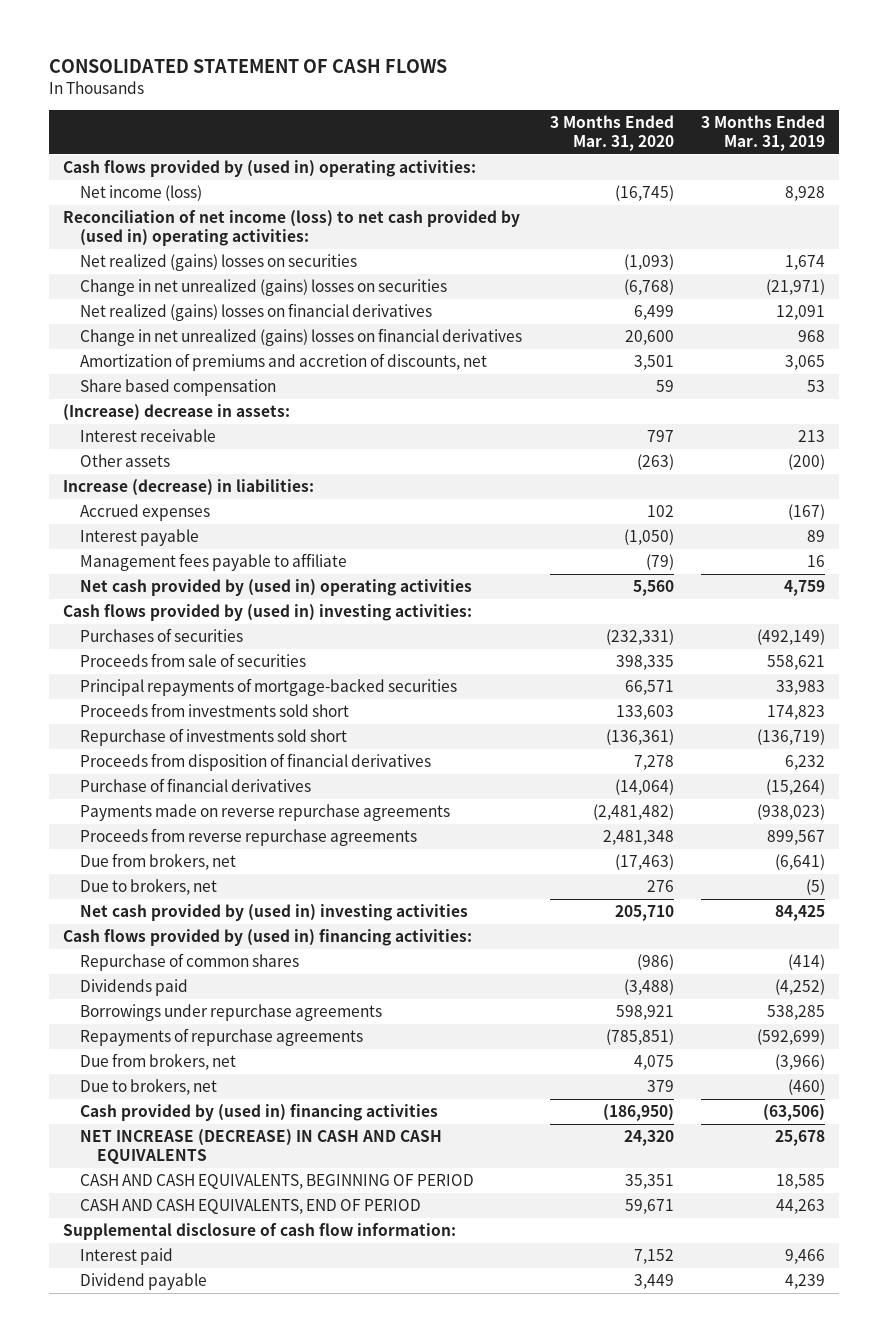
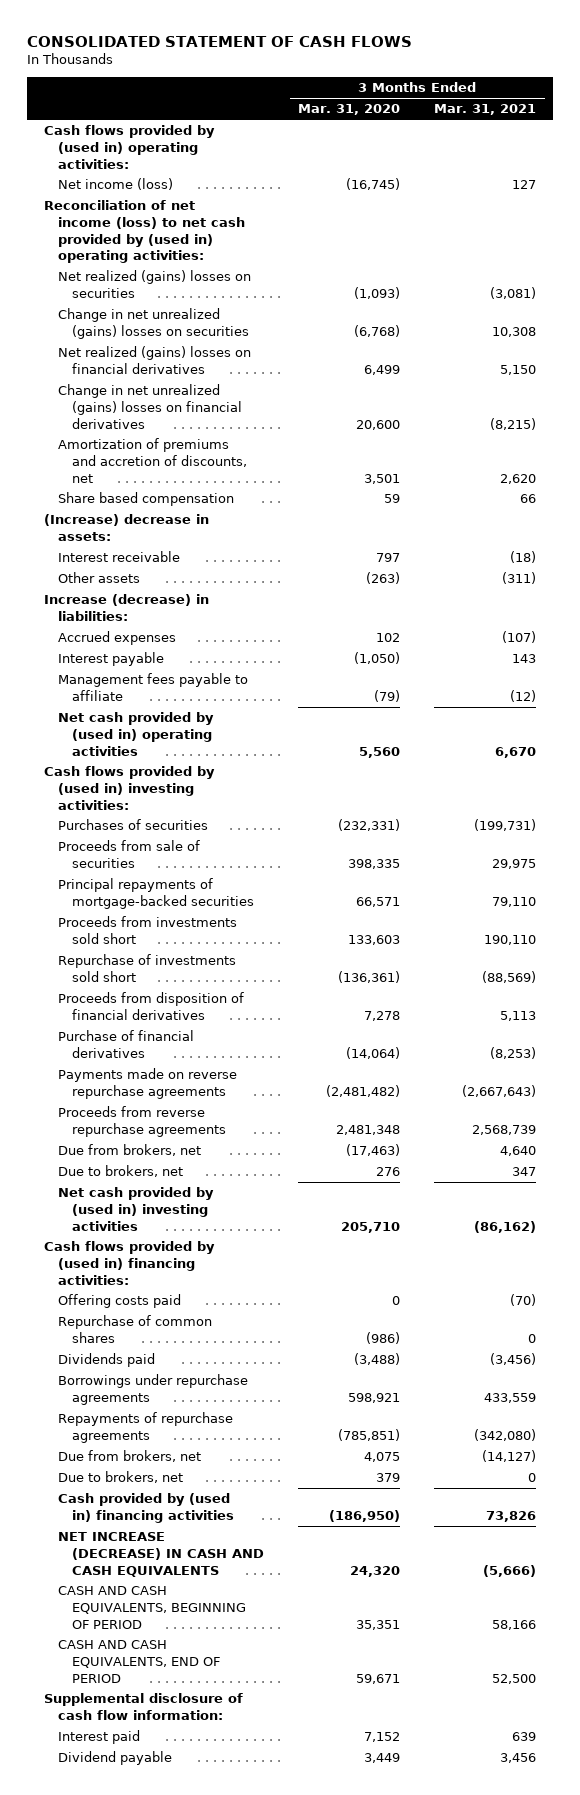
- | 3 Months Ended Mar. 31, 2020 | 3 Months Ended Mar. 31, 2019
+ | 3 Months Ended Mar. 31, 2020 | 3 Months Ended Mar. 31, 2021
+ Offering costs paid | 0 | (70)

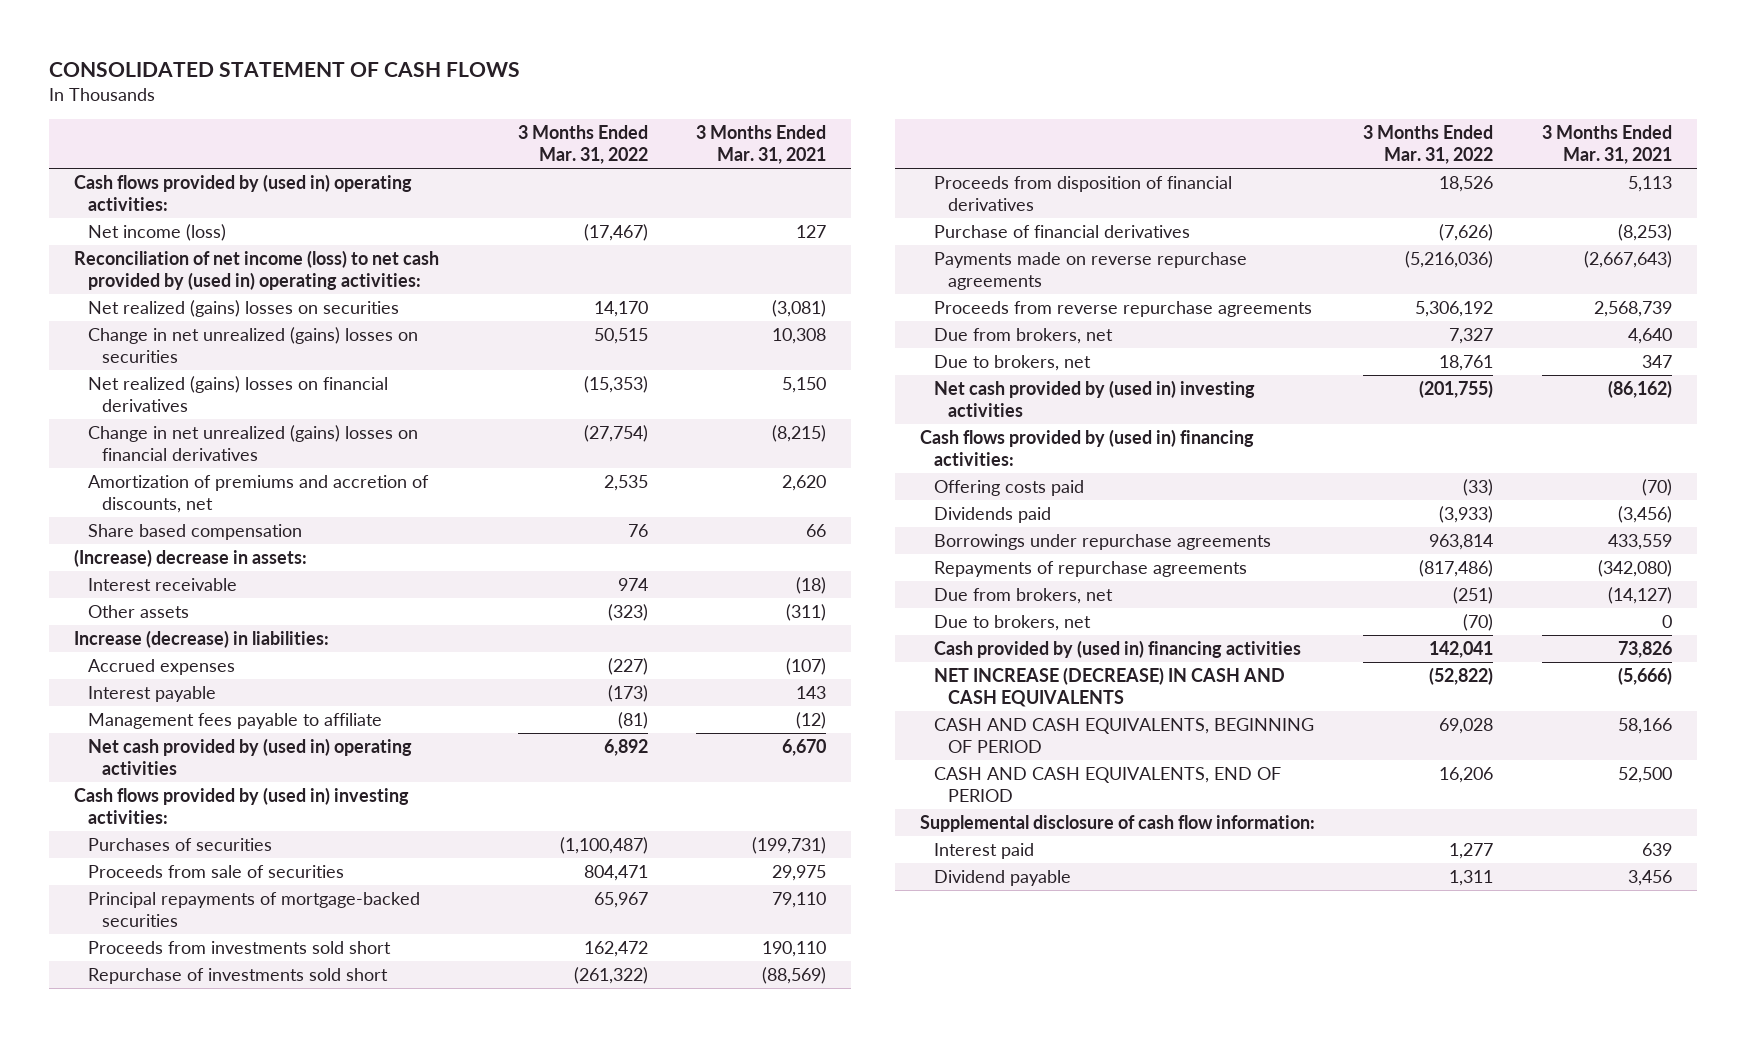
- | 3 Months Ended Mar. 31, 2020 | 3 Months Ended Mar. 31, 2021
+ | 3 Months Ended Mar. 31, 2022 | 3 Months Ended Mar. 31, 2021
- Repurchase of common shares | (986) | 0

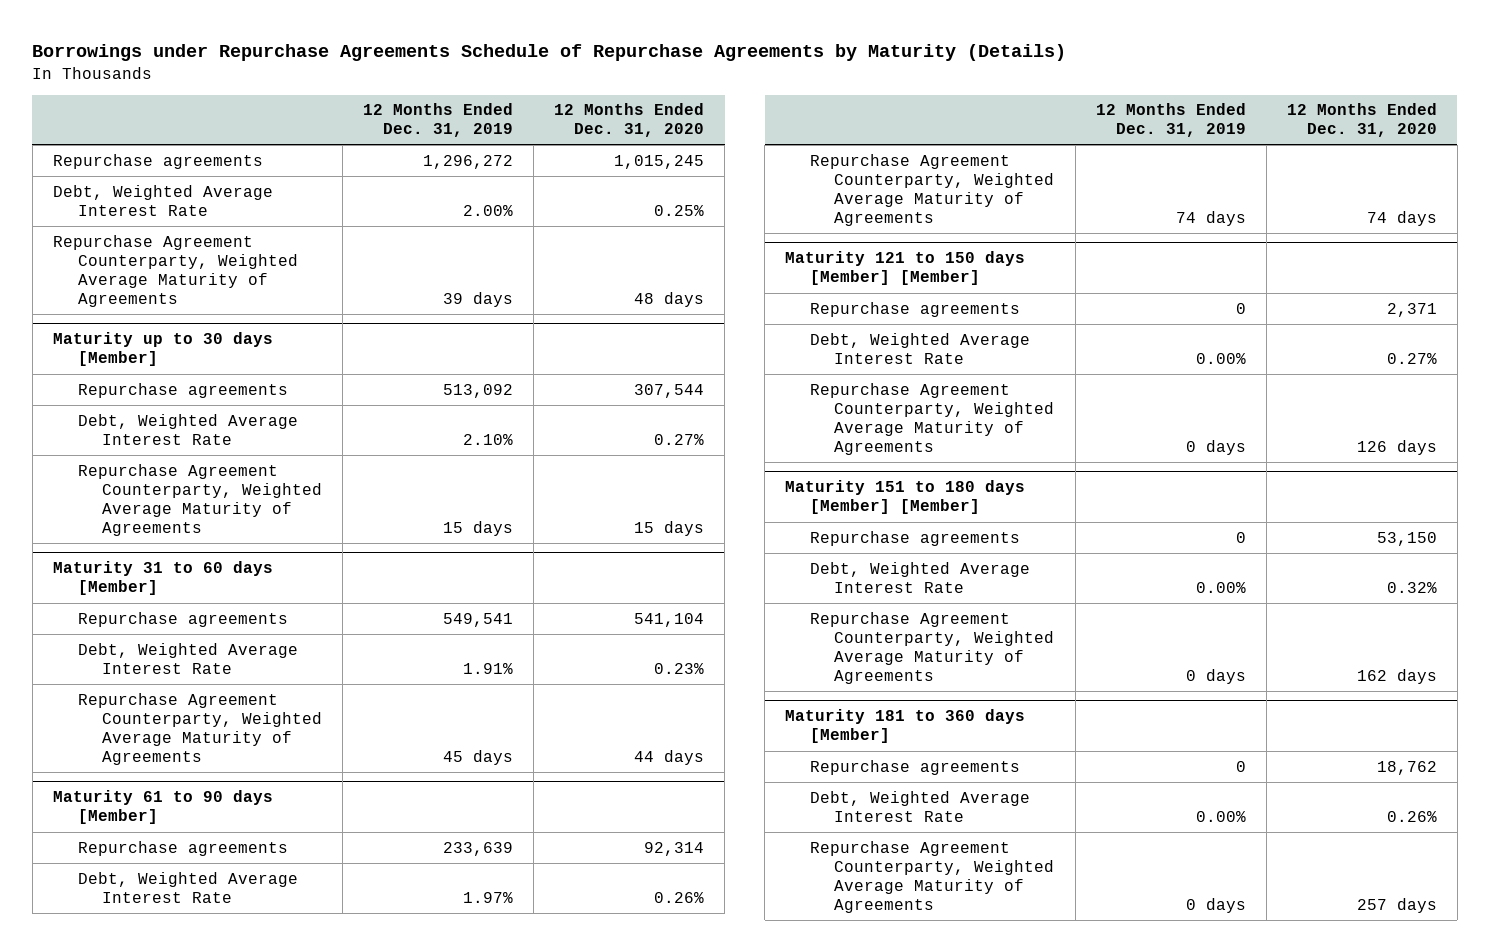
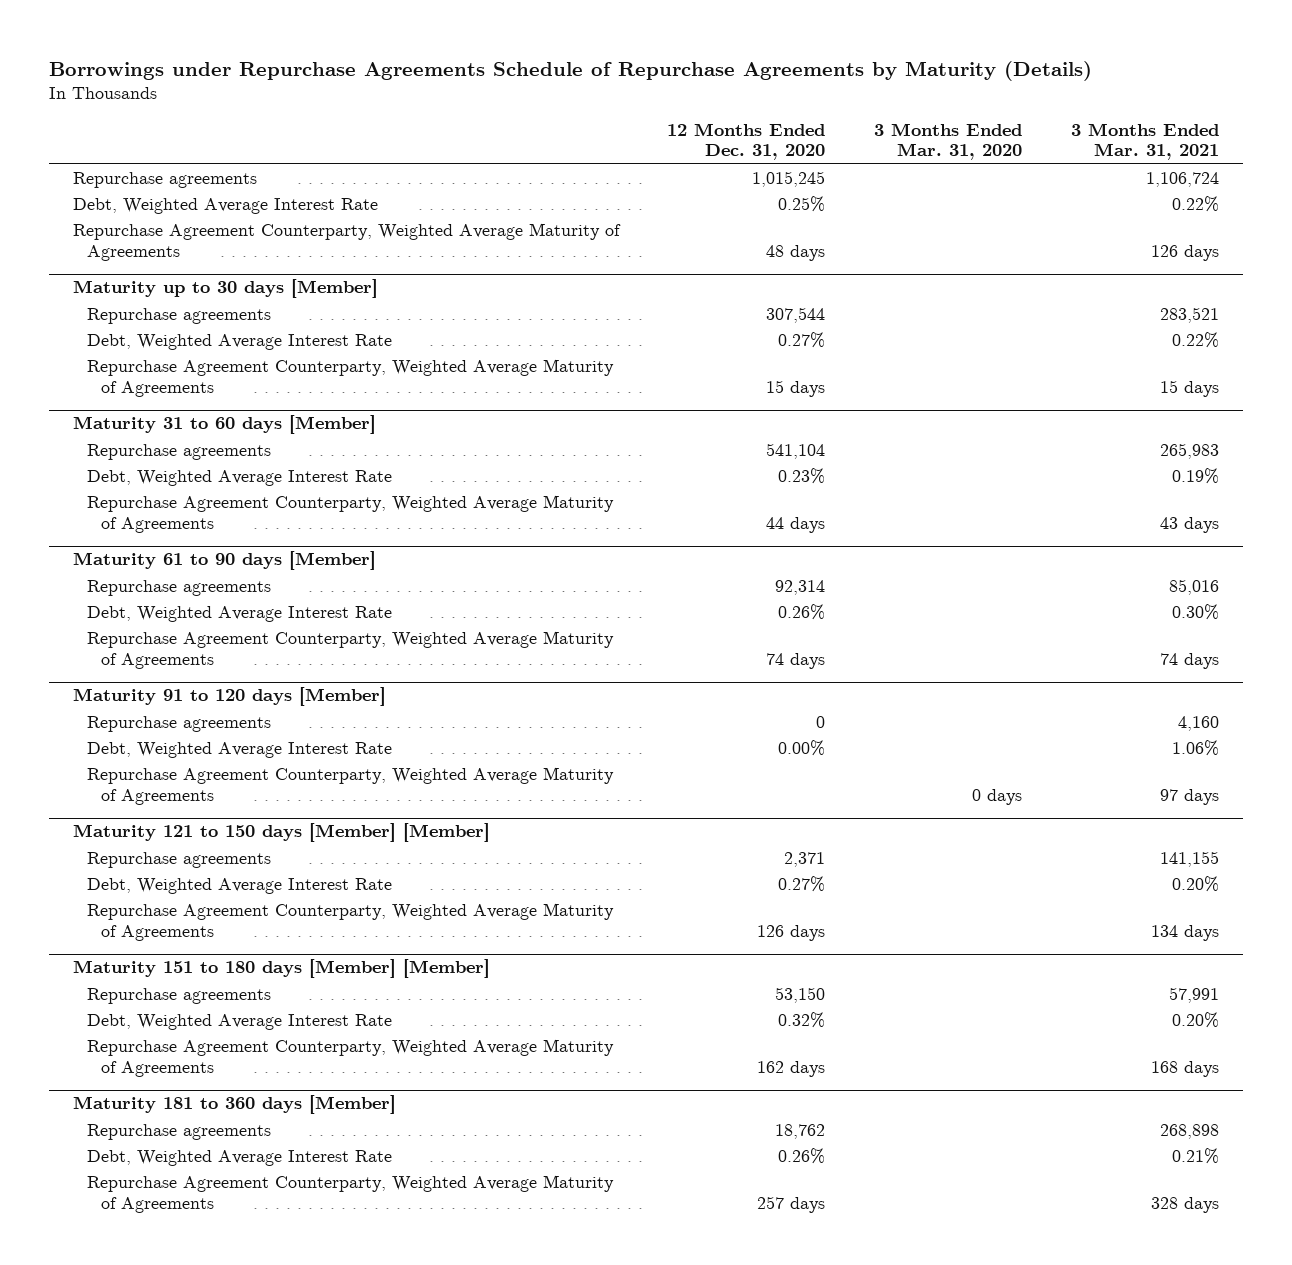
- | 12 Months Ended Dec. 31, 2019 | 12 Months Ended Dec. 31, 2020
+ | 12 Months Ended Dec. 31, 2020 | 3 Months Ended Mar. 31, 2020 | 3 Months Ended Mar. 31, 2021
+ Maturity 91 to 120 days [Member]
+ Repurchase agreements | 0 | | 4,160
+ Debt, Weighted Average Interest Rate | 0.00% | | 1.06%
+ Repurchase Agreement Counterparty, Weighted Average Maturity of Agreements | | 0 days | 97 days

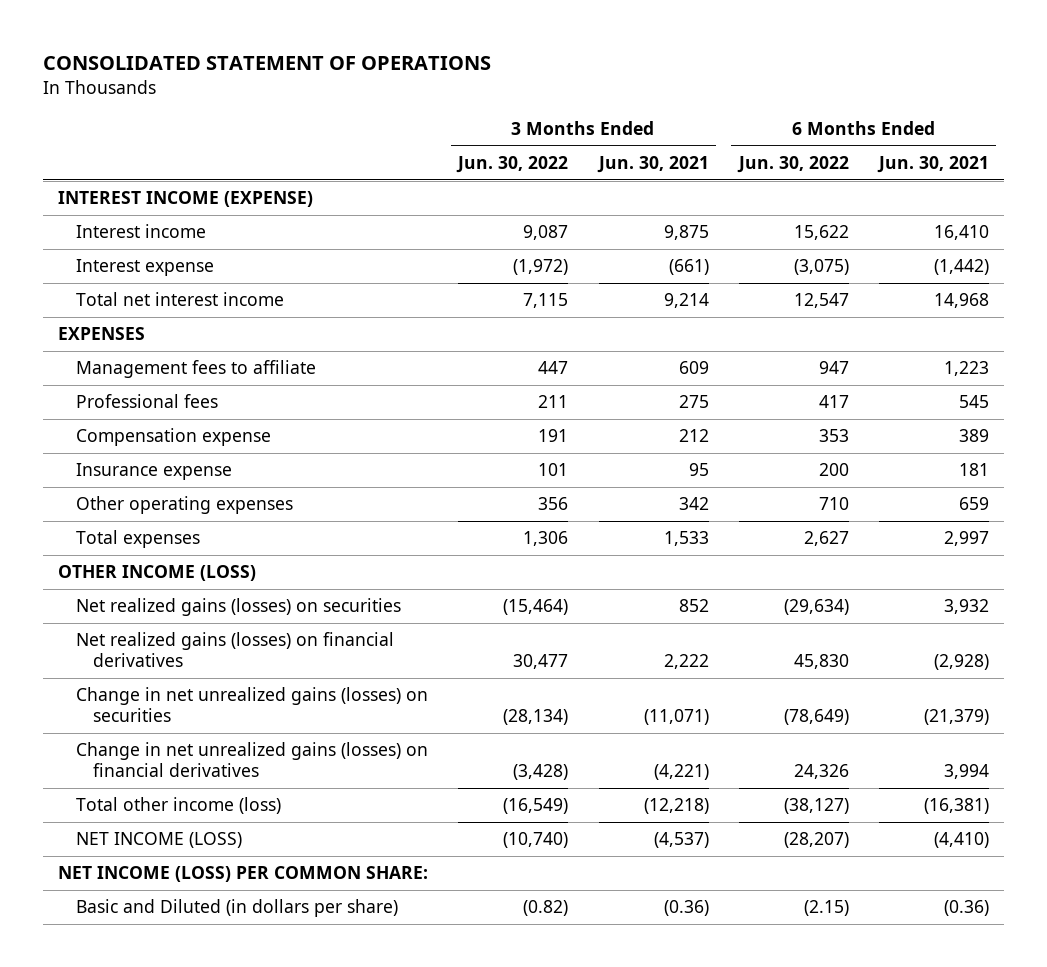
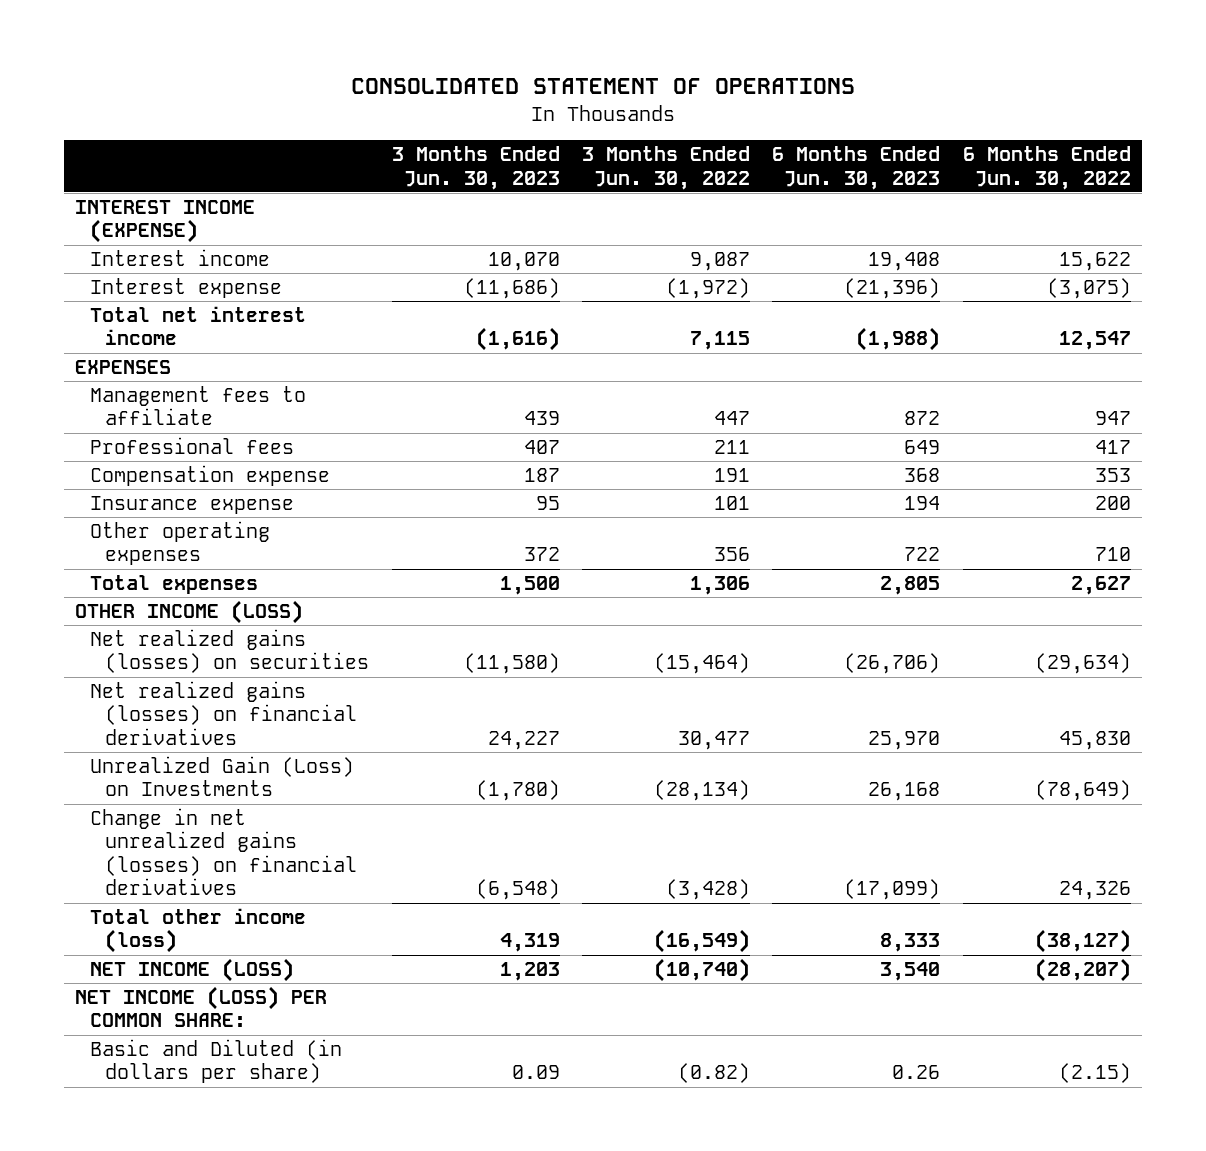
- | 3 Months Ended Jun. 30, 2022 | 3 Months Ended Jun. 30, 2021 | 6 Months Ended Jun. 30, 2022 | 6 Months Ended Jun. 30, 2021
+ | 3 Months Ended Jun. 30, 2023 | 3 Months Ended Jun. 30, 2022 | 6 Months Ended Jun. 30, 2023 | 6 Months Ended Jun. 30, 2022
- Change in net unrealized gains (losses) on securities | (28,134) | (11,071) | (78,649) | (21,379)
+ Unrealized Gain (Loss) on Investments | (1,780) | (28,134) | 26,168 | (78,649)

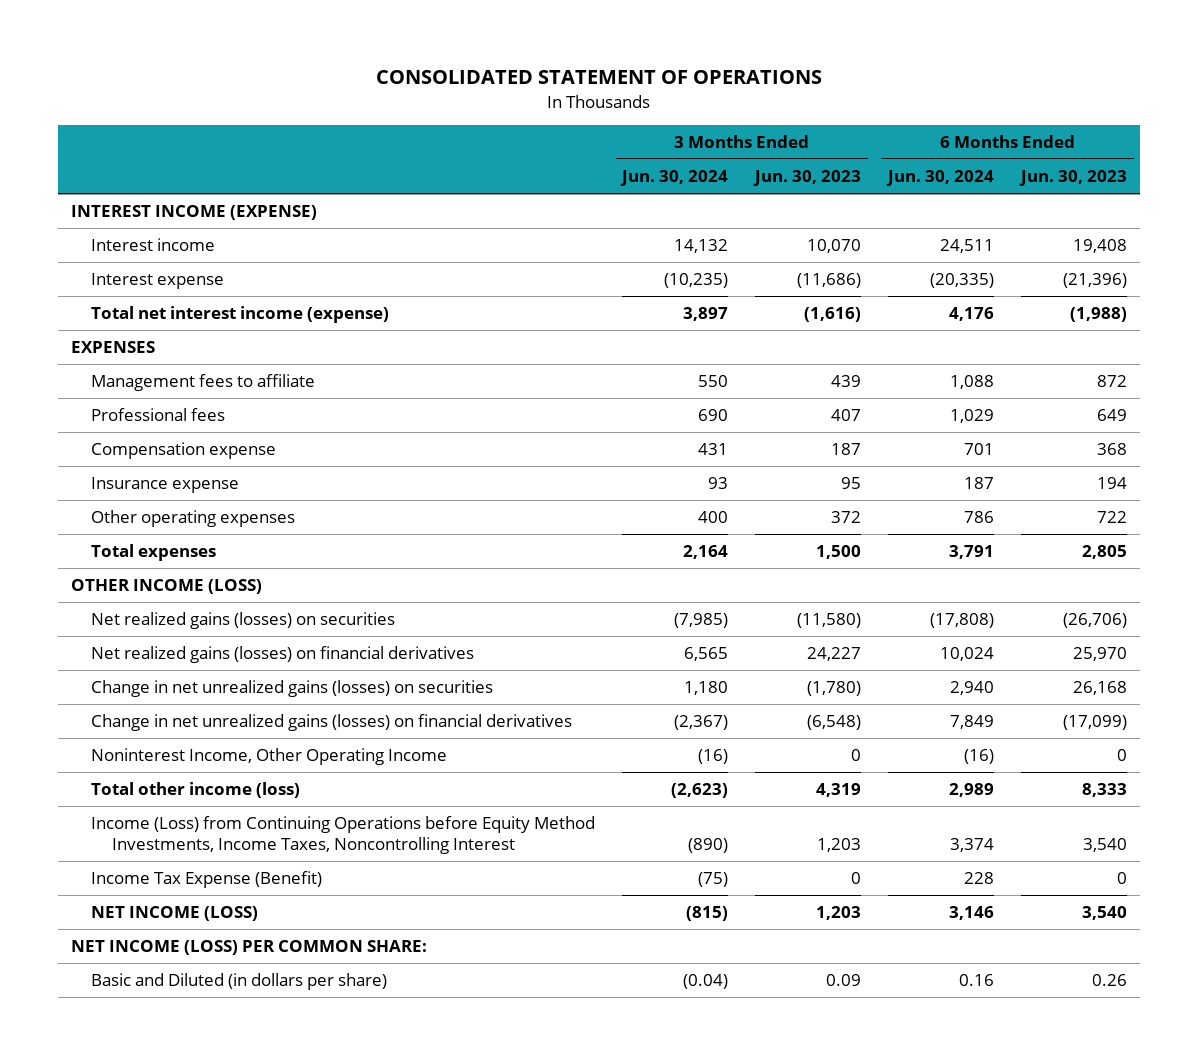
- | 3 Months Ended Jun. 30, 2023 | 3 Months Ended Jun. 30, 2022 | 6 Months Ended Jun. 30, 2023 | 6 Months Ended Jun. 30, 2022
+ | 3 Months Ended Jun. 30, 2024 | 3 Months Ended Jun. 30, 2023 | 6 Months Ended Jun. 30, 2024 | 6 Months Ended Jun. 30, 2023
- Total net interest income | (1,616) | 7,115 | (1,988) | 12,547
+ Total net interest income (expense) | 3,897 | (1,616) | 4,176 | (1,988)
- Unrealized Gain (Loss) on Investments | (1,780) | (28,134) | 26,168 | (78,649)
+ Change in net unrealized gains (losses) on securities | 1,180 | (1,780) | 2,940 | 26,168
+ Noninterest Income, Other Operating Income | (16) | 0 | (16) | 0
+ Income (Loss) from Continuing Operations before Equity Method Investments, Income Taxes, Noncontrolling Interest | (890) | 1,203 | 3,374 | 3,540
+ Income Tax Expense (Benefit) | (75) | 0 | 228 | 0

